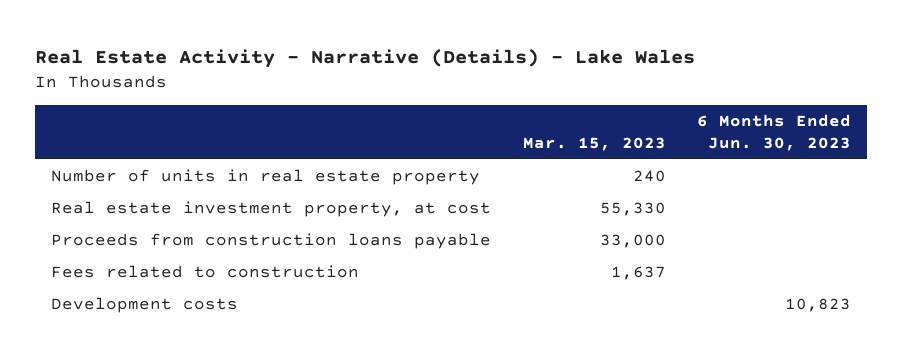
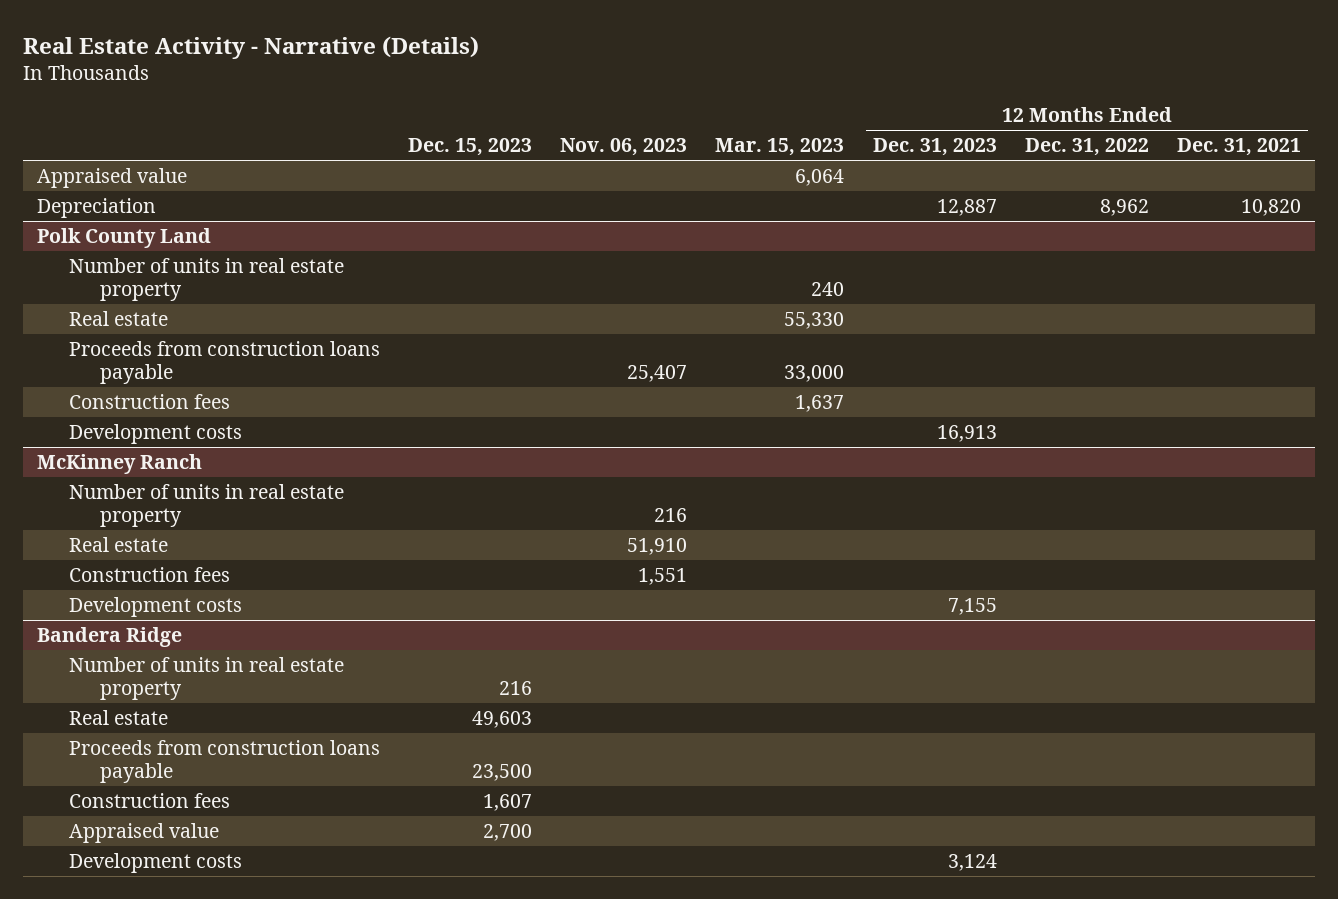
- Real Estate Activity - Narrative (Details) - Lake Wales
+ Real Estate Activity - Narrative (Details)
- | Mar. 15, 2023 | 6 Months Ended Jun. 30, 2023
+ | Dec. 15, 2023 | Nov. 06, 2023 | Mar. 15, 2023 | 12 Months Ended Dec. 31, 2023 | 12 Months Ended Dec. 31, 2022 | 12 Months Ended Dec. 31, 2021
- Number of units in real estate property | 240 |
- Real estate investment property, at cost | 55,330 |
- Proceeds from construction loans payable | 33,000 |
- Fees related to construction | 1,637 |
- Development costs | | 10,823
+ Appraised value | | | 6,064 | | |
+ Depreciation | | | | 12,887 | 8,962 | 10,820
+ Polk County Land
+ Number of units in real estate property | | | 240 | | |
+ Real estate | | | 55,330 | | |
+ Proceeds from construction loans payable | | 25,407 | 33,000 | | |
+ Construction fees | | | 1,637 | | |
+ Development costs | | | | 16,913 | |
+ McKinney Ranch
+ Number of units in real estate property | | 216 | | | |
+ Real estate | | 51,910 | | | |
+ Construction fees | | 1,551 | | | |
+ Development costs | | | | 7,155 | |
+ Bandera Ridge
+ Number of units in real estate property | 216 | | | | |
+ Real estate | 49,603 | | | | |
+ Proceeds from construction loans payable | 23,500 | | | | |
+ Construction fees | 1,607 | | | | |
+ Appraised value | 2,700 | | | | |
+ Development costs | | | | 3,124 | |

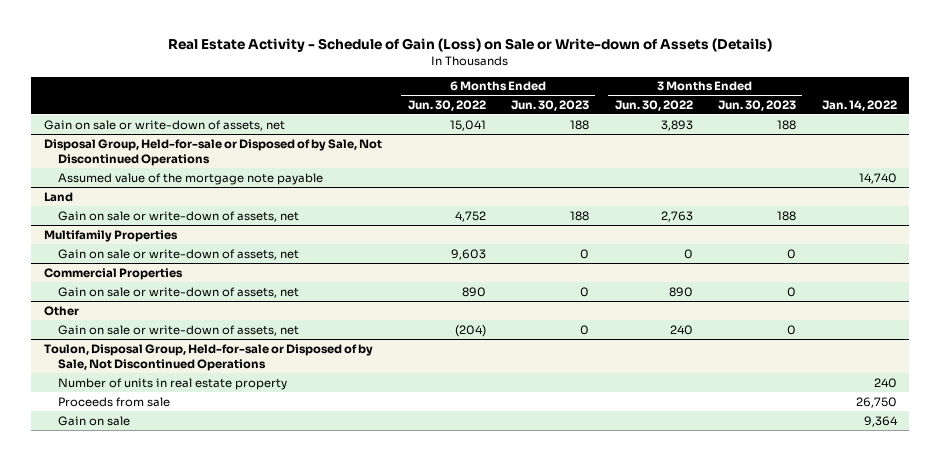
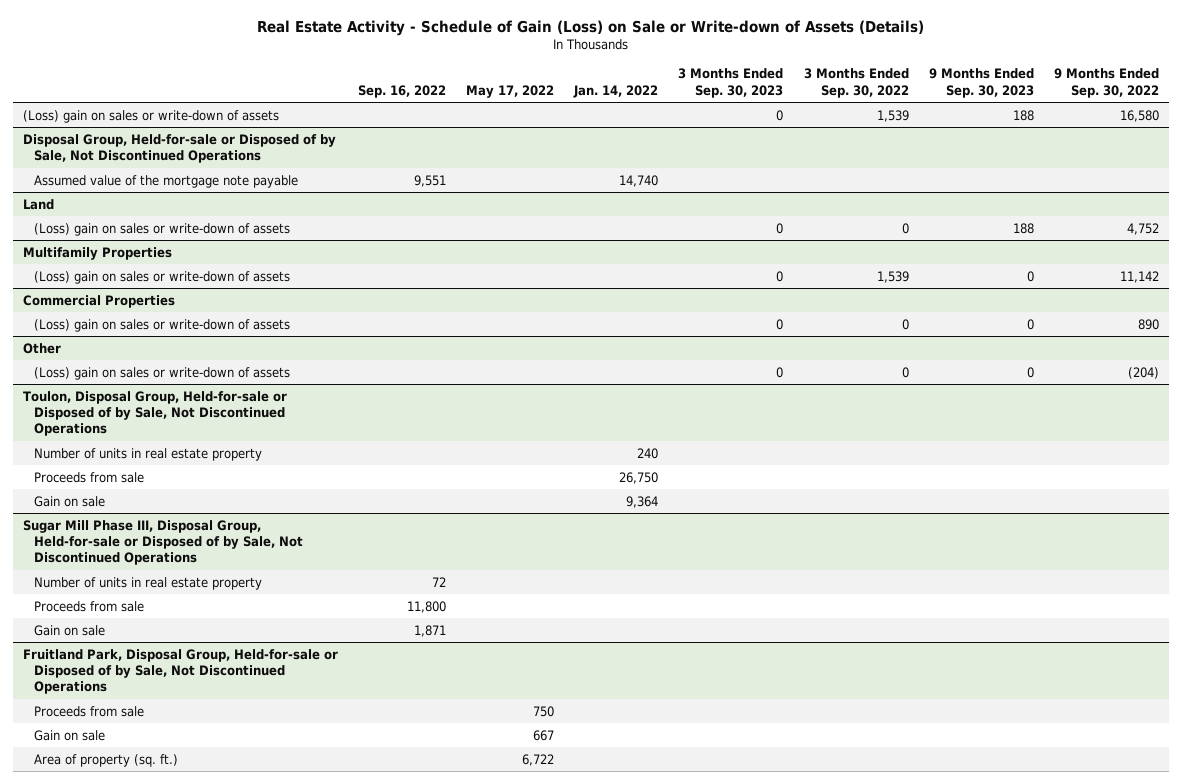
- | 6 Months Ended Jun. 30, 2022 | 6 Months Ended Jun. 30, 2023 | 3 Months Ended Jun. 30, 2022 | 3 Months Ended Jun. 30, 2023 | Jan. 14, 2022
+ | Sep. 16, 2022 | May 17, 2022 | Jan. 14, 2022 | 3 Months Ended Sep. 30, 2023 | 3 Months Ended Sep. 30, 2022 | 9 Months Ended Sep. 30, 2023 | 9 Months Ended Sep. 30, 2022
- Gain on sale or write-down of assets, net | 15,041 | 188 | 3,893 | 188 |
+ (Loss) gain on sales or write-down of assets | | | | 0 | 1,539 | 188 | 16,580
@ Land
- Gain on sale or write-down of assets, net | 4,752 | 188 | 2,763 | 188 |
+ (Loss) gain on sales or write-down of assets | | | | 0 | 0 | 188 | 4,752
@ Multifamily Properties
- Gain on sale or write-down of assets, net | 9,603 | 0 | 0 | 0 |
+ (Loss) gain on sales or write-down of assets | | | | 0 | 1,539 | 0 | 11,142
@ Commercial Properties
- Gain on sale or write-down of assets, net | 890 | 0 | 890 | 0 |
+ (Loss) gain on sales or write-down of assets | | | | 0 | 0 | 0 | 890
@ Other
- Gain on sale or write-down of assets, net | (204) | 0 | 240 | 0 |
+ (Loss) gain on sales or write-down of assets | | | | 0 | 0 | 0 | (204)
+ Sugar Mill Phase III, Disposal Group, Held-for-sale or Disposed of by Sale, Not Discontinued Operations
+ Number of units in real estate property | 72 | | | | | |
+ Proceeds from sale | 11,800 | | | | | |
+ Gain on sale | 1,871 | | | | | |
+ Fruitland Park, Disposal Group, Held-for-sale or Disposed of by Sale, Not Discontinued Operations
+ Proceeds from sale | | 750 | | | | |
+ Gain on sale | | 667 | | | | |
+ Area of property (sq. ft.) | | 6,722 | | | | |

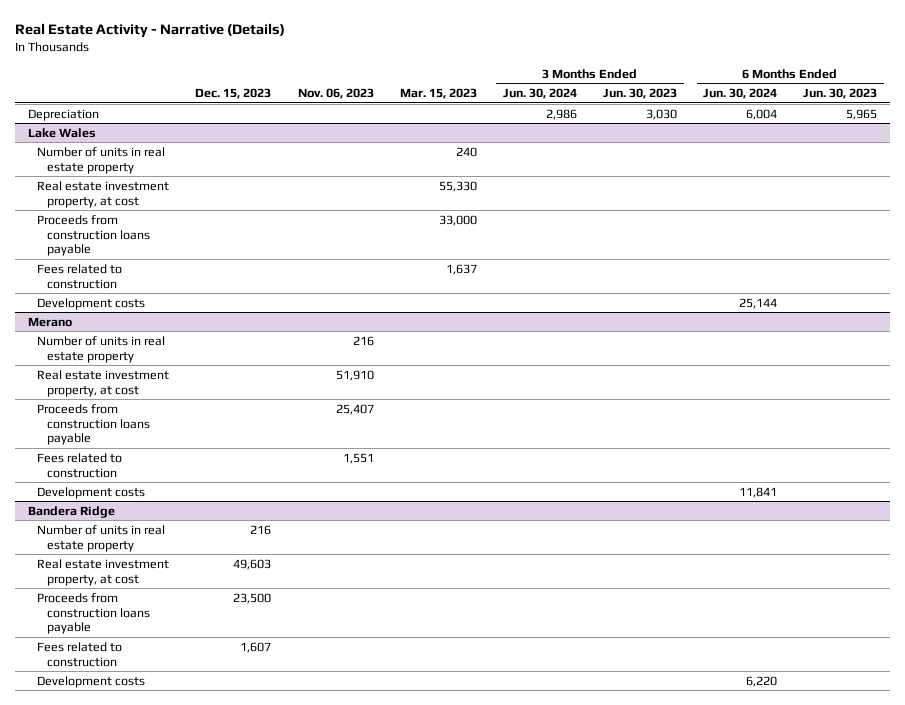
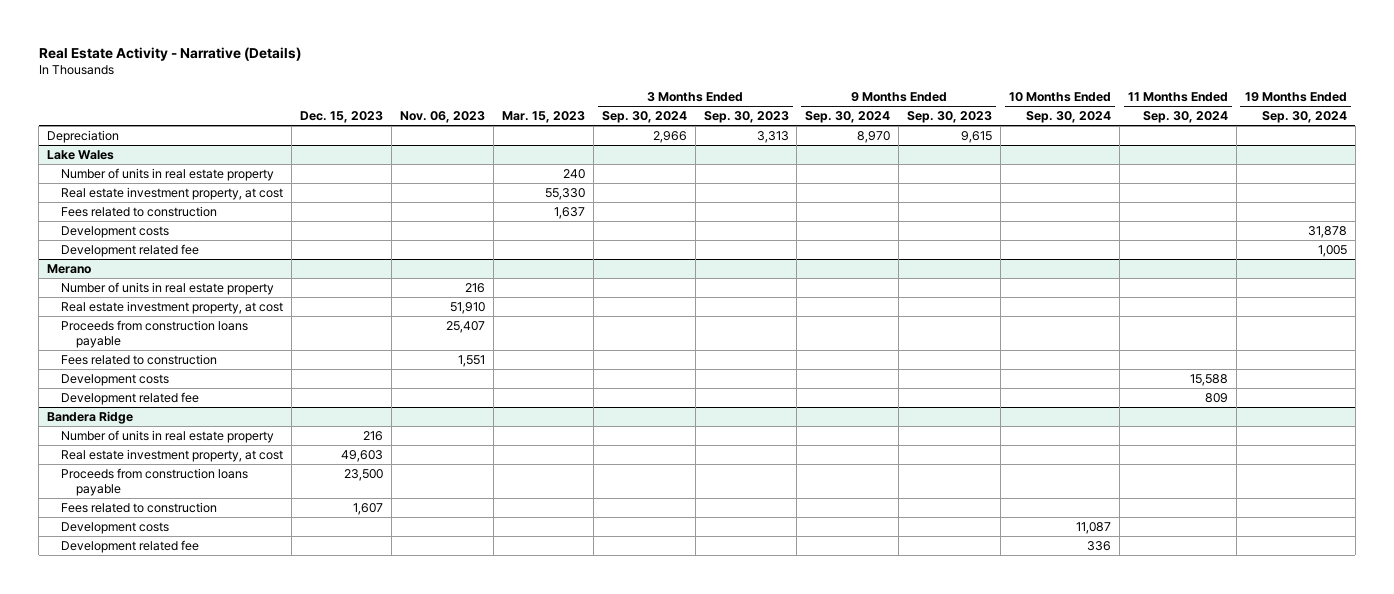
- | Dec. 15, 2023 | Nov. 06, 2023 | Mar. 15, 2023 | 3 Months Ended Jun. 30, 2024 | 3 Months Ended Jun. 30, 2023 | 6 Months Ended Jun. 30, 2024 | 6 Months Ended Jun. 30, 2023
+ | Dec. 15, 2023 | Nov. 06, 2023 | Mar. 15, 2023 | 3 Months Ended Sep. 30, 2024 | 3 Months Ended Sep. 30, 2023 | 9 Months Ended Sep. 30, 2024 | 9 Months Ended Sep. 30, 2023 | 10 Months Ended Sep. 30, 2024 | 11 Months Ended Sep. 30, 2024 | 19 Months Ended Sep. 30, 2024
@ Lake Wales
- Proceeds from construction loans payable | | | 33,000 | | | |
+ Development related fee | | | | | | | | | | 1,005
@ Merano
+ Development related fee | | | | | | | | | 809 |
@ Bandera Ridge
+ Development related fee | | | | | | | | 336 | |

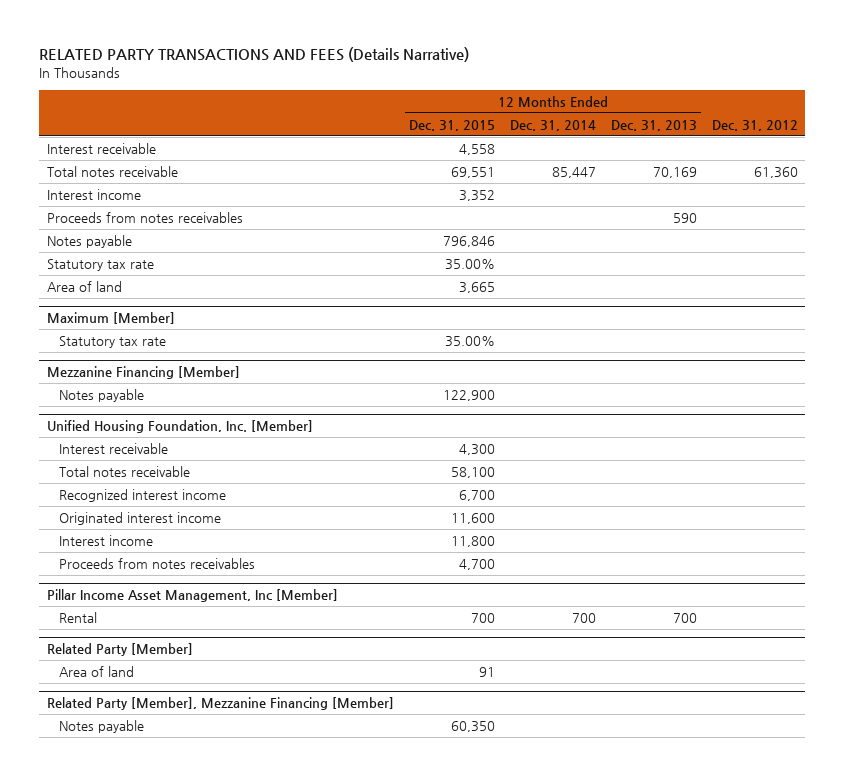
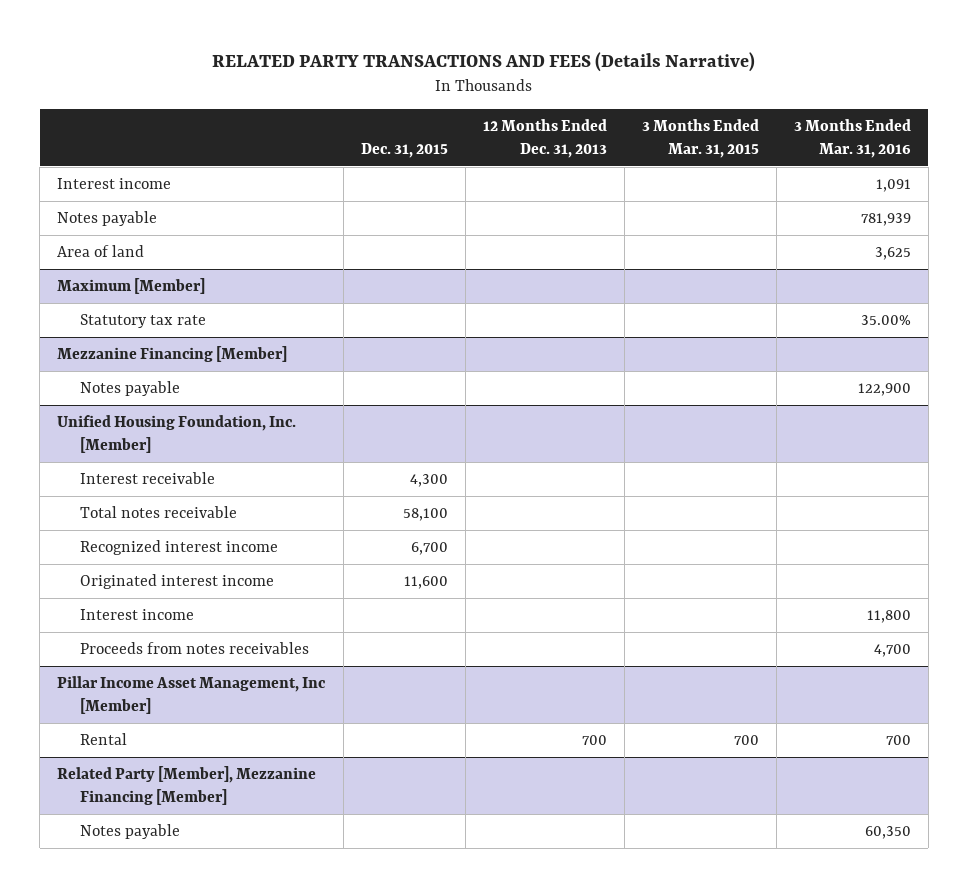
- | 12 Months Ended Dec. 31, 2015 | 12 Months Ended Dec. 31, 2014 | 12 Months Ended Dec. 31, 2013 | Dec. 31, 2012
+ | Dec. 31, 2015 | 12 Months Ended Dec. 31, 2013 | 3 Months Ended Mar. 31, 2015 | 3 Months Ended Mar. 31, 2016
- Interest receivable | 4,558 | | |
- Total notes receivable | 69,551 | 85,447 | 70,169 | 61,360
- Proceeds from notes receivables | | | 590 |
- Statutory tax rate | 35.00% | | |
- Related Party [Member]
- Area of land | 91 | | |

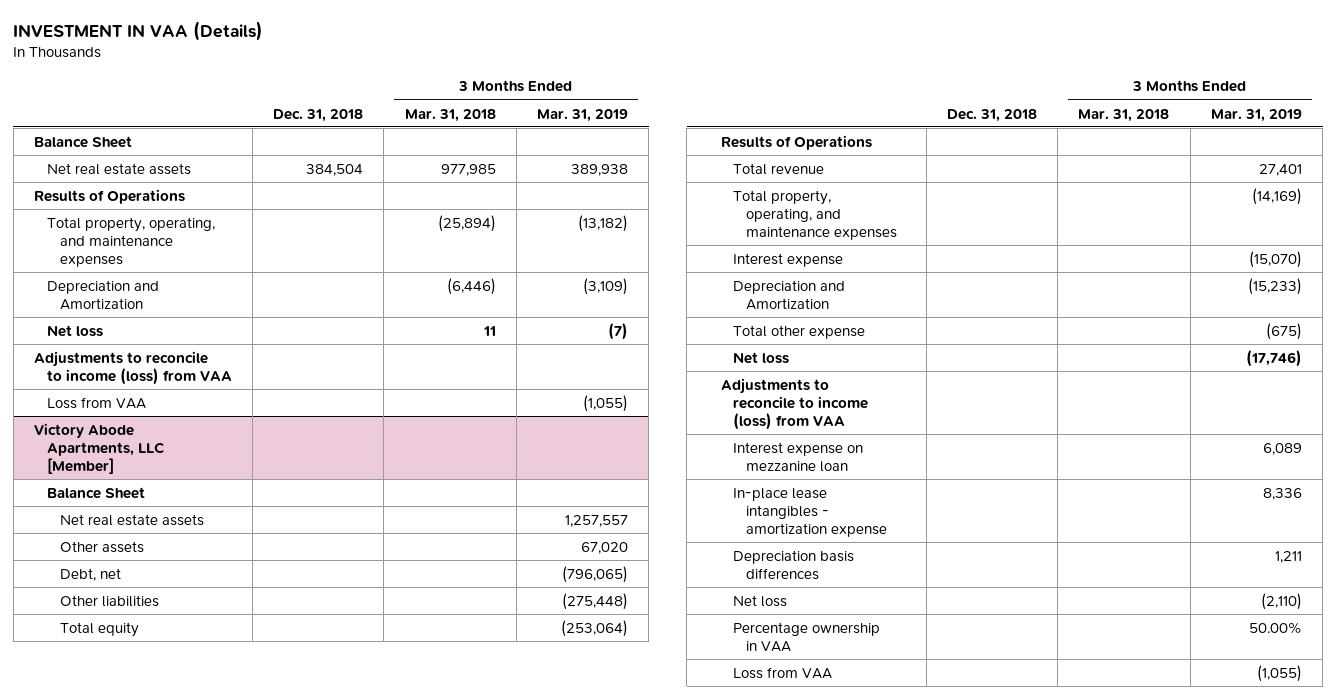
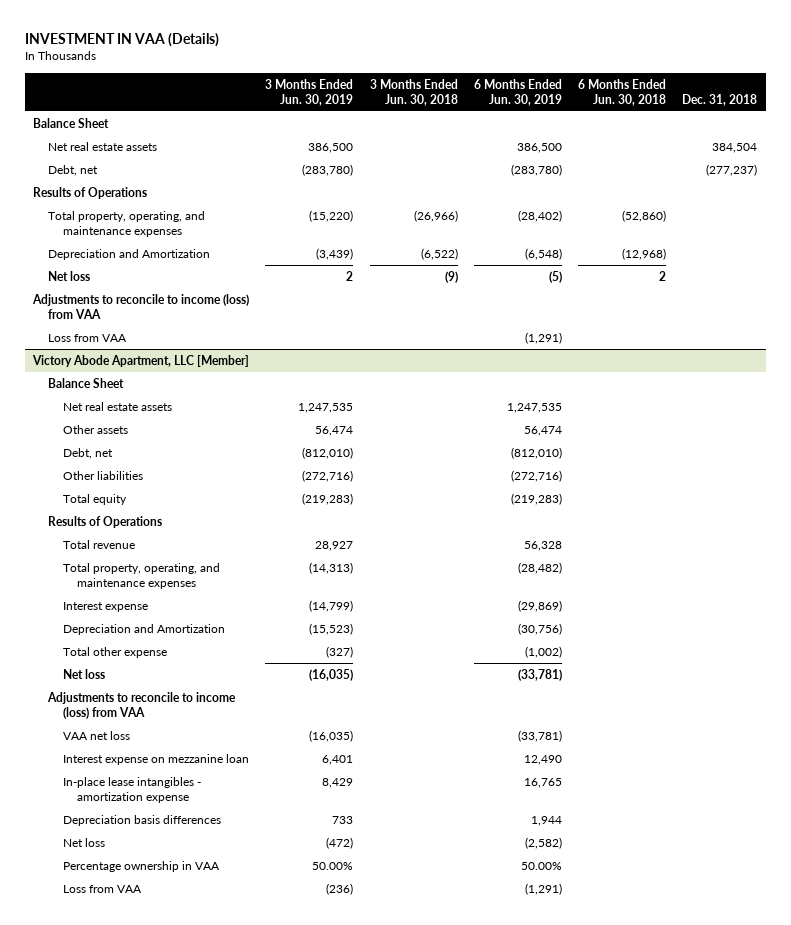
- | Dec. 31, 2018 | 3 Months Ended Mar. 31, 2018 | 3 Months Ended Mar. 31, 2019
+ | 3 Months Ended Jun. 30, 2019 | 3 Months Ended Jun. 30, 2018 | 6 Months Ended Jun. 30, 2019 | 6 Months Ended Jun. 30, 2018 | Dec. 31, 2018
+ Debt, net | (283,780) | | (283,780) | | (277,237)
- Victory Abode Apartments, LLC [Member]
+ Victory Abode Apartment, LLC [Member]
+ VAA net loss | (16,035) | | (33,781) | |

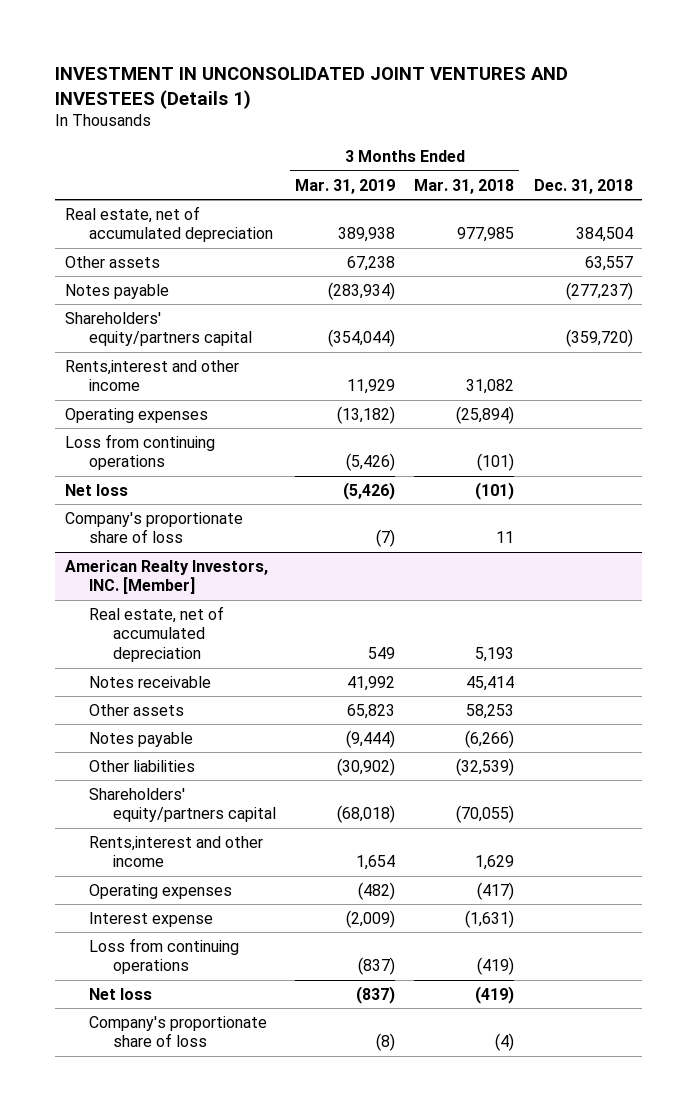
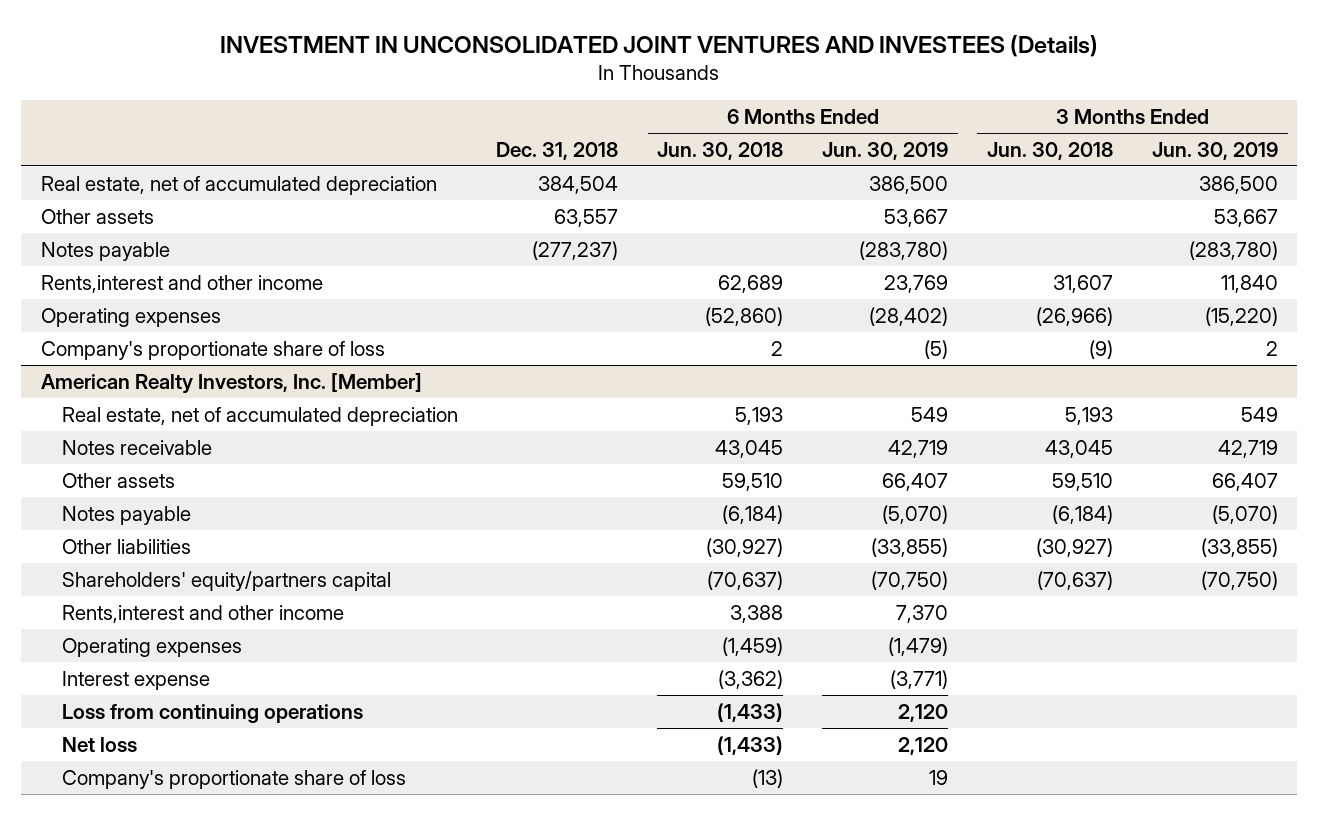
- INVESTMENT IN UNCONSOLIDATED JOINT VENTURES AND INVESTEES (Details 1)
+ INVESTMENT IN UNCONSOLIDATED JOINT VENTURES AND INVESTEES (Details)
- | 3 Months Ended Mar. 31, 2019 | 3 Months Ended Mar. 31, 2018 | Dec. 31, 2018
+ | Dec. 31, 2018 | 6 Months Ended Jun. 30, 2018 | 6 Months Ended Jun. 30, 2019 | 3 Months Ended Jun. 30, 2018 | 3 Months Ended Jun. 30, 2019
- Shareholders' equity/partners capital | (354,044) | | (359,720)
- Loss from continuing operations | (5,426) | (101) |
- Net loss | (5,426) | (101) |
- American Realty Investors, INC. [Member]
+ American Realty Investors, Inc. [Member]

